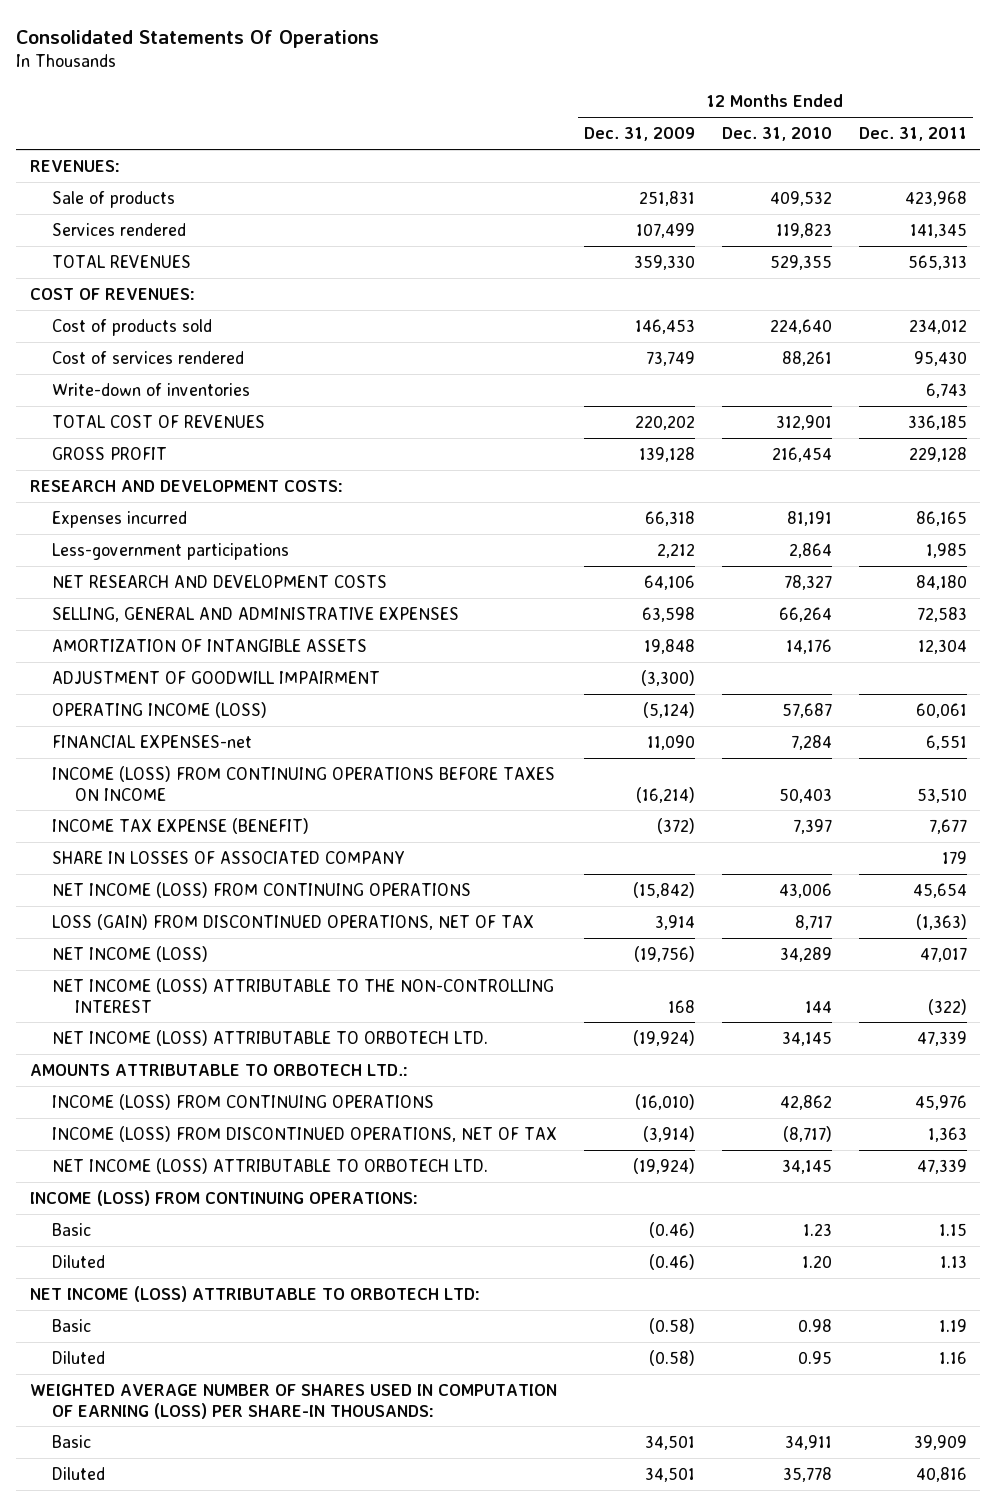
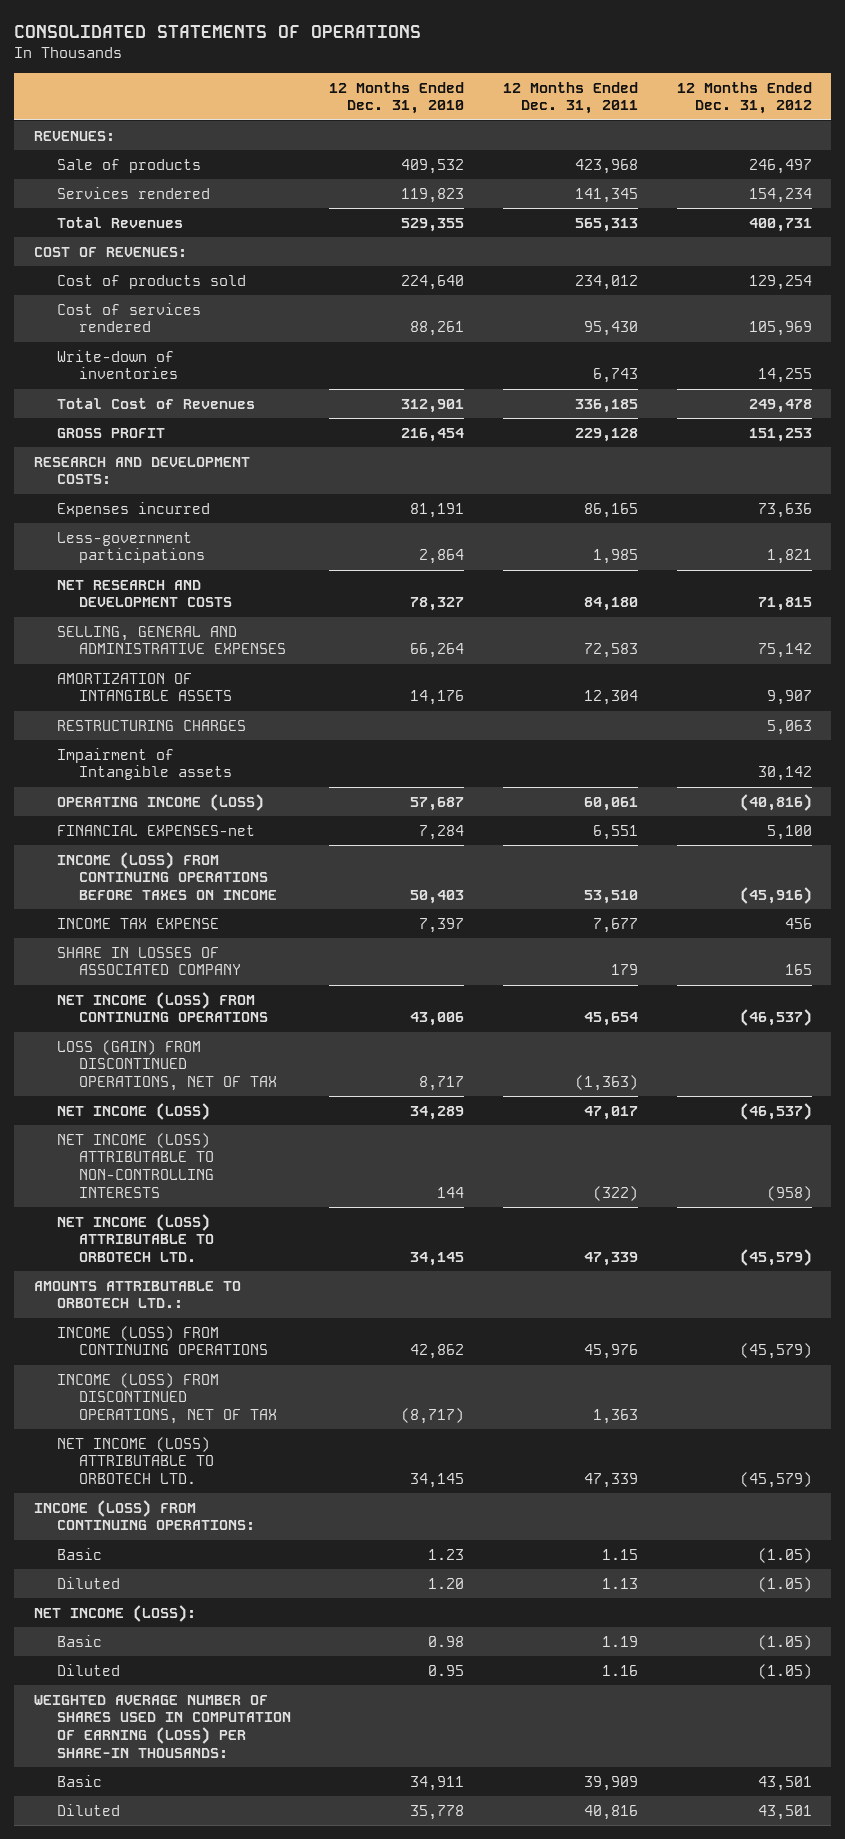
- Consolidated Statements Of Operations
+ CONSOLIDATED STATEMENTS OF OPERATIONS
- | 12 Months Ended Dec. 31, 2009 | 12 Months Ended Dec. 31, 2010 | 12 Months Ended Dec. 31, 2011
+ | 12 Months Ended Dec. 31, 2010 | 12 Months Ended Dec. 31, 2011 | 12 Months Ended Dec. 31, 2012
- TOTAL REVENUES | 359,330 | 529,355 | 565,313
+ Total Revenues | 529,355 | 565,313 | 400,731
- TOTAL COST OF REVENUES | 220,202 | 312,901 | 336,185
+ Total Cost of Revenues | 312,901 | 336,185 | 249,478
- ADJUSTMENT OF GOODWILL IMPAIRMENT | (3,300) | |
+ RESTRUCTURING CHARGES | | | 5,063
+ Impairment of Intangible assets | | | 30,142
- INCOME TAX EXPENSE (BENEFIT) | (372) | 7,397 | 7,677
+ INCOME TAX EXPENSE | 7,397 | 7,677 | 456
- NET INCOME (LOSS) ATTRIBUTABLE TO THE NON-CONTROLLING INTEREST | 168 | 144 | (322)
+ NET INCOME (LOSS) ATTRIBUTABLE TO NON-CONTROLLING INTERESTS | 144 | (322) | (958)
- NET INCOME (LOSS) ATTRIBUTABLE TO ORBOTECH LTD:
+ NET INCOME (LOSS):

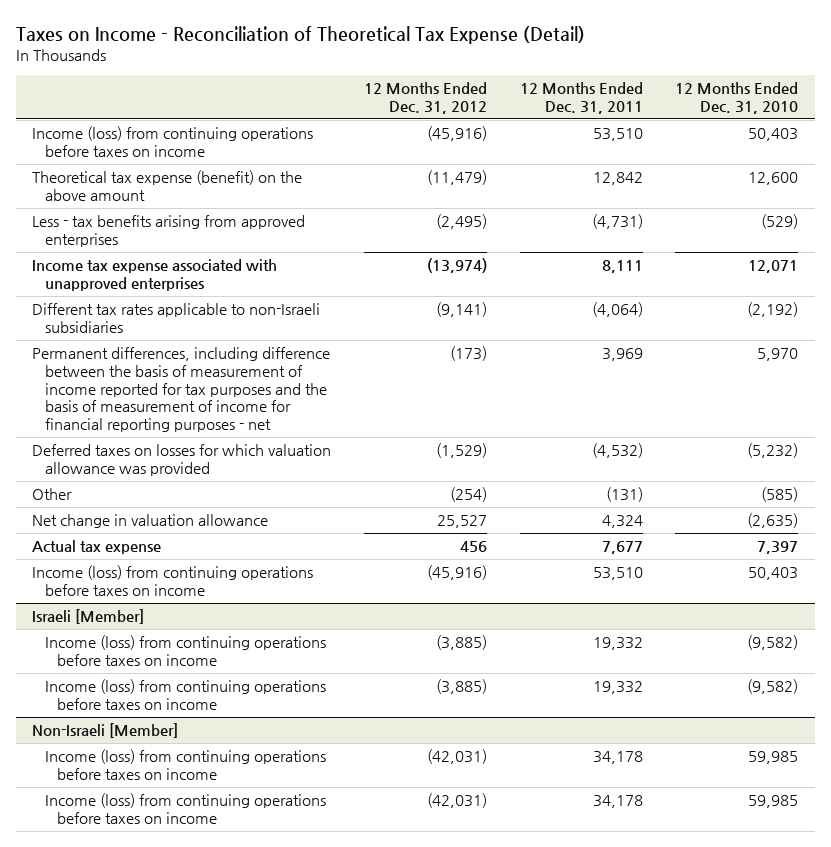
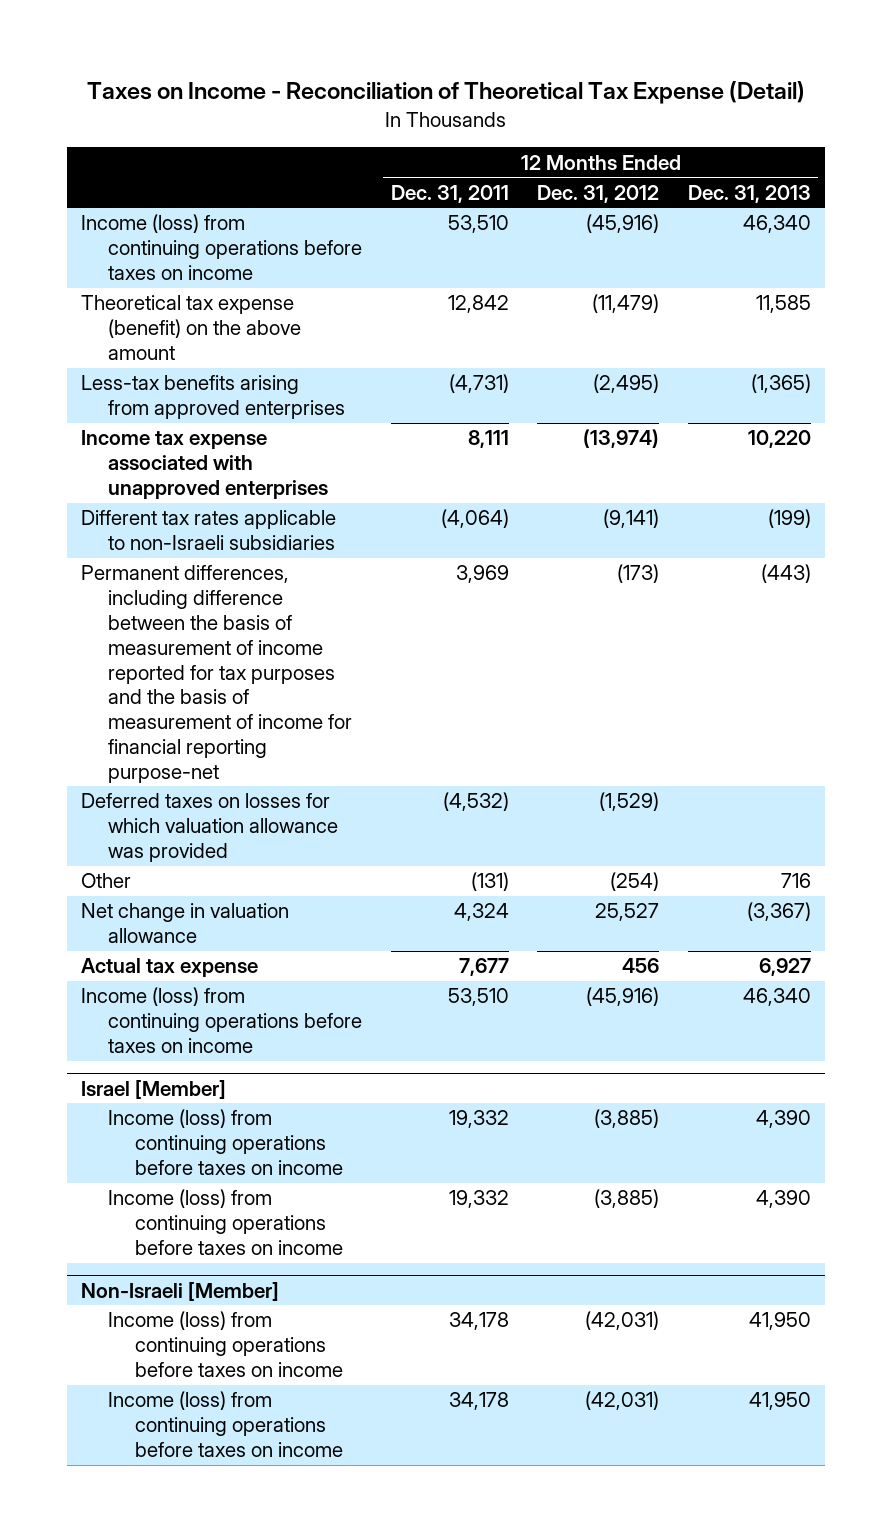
- | 12 Months Ended Dec. 31, 2012 | 12 Months Ended Dec. 31, 2011 | 12 Months Ended Dec. 31, 2010
+ | 12 Months Ended Dec. 31, 2011 | 12 Months Ended Dec. 31, 2012 | 12 Months Ended Dec. 31, 2013
- Less - tax benefits arising from approved enterprises | (2,495) | (4,731) | (529)
+ Less-tax benefits arising from approved enterprises | (4,731) | (2,495) | (1,365)
- Permanent differences, including difference between the basis of measurement of income reported for tax purposes and the basis of measurement of income for financial reporting purposes - net | (173) | 3,969 | 5,970
+ Permanent differences, including difference between the basis of measurement of income reported for tax purposes and the basis of measurement of income for financial reporting purpose-net | 3,969 | (173) | (443)
- Israeli [Member]
+ Israel [Member]

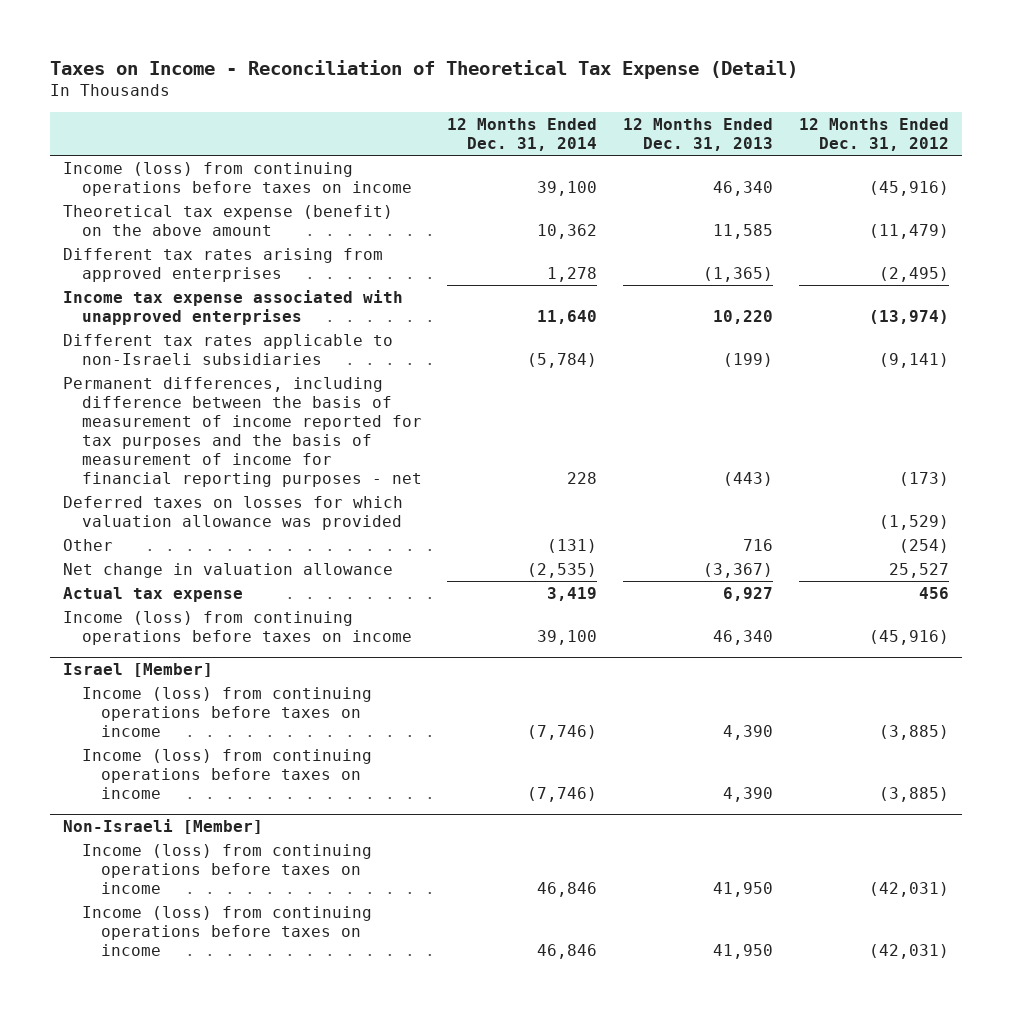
- | 12 Months Ended Dec. 31, 2011 | 12 Months Ended Dec. 31, 2012 | 12 Months Ended Dec. 31, 2013
+ | 12 Months Ended Dec. 31, 2014 | 12 Months Ended Dec. 31, 2013 | 12 Months Ended Dec. 31, 2012
- Less-tax benefits arising from approved enterprises | (4,731) | (2,495) | (1,365)
+ Different tax rates arising from approved enterprises | 1,278 | (1,365) | (2,495)
- Permanent differences, including difference between the basis of measurement of income reported for tax purposes and the basis of measurement of income for financial reporting purpose-net | 3,969 | (173) | (443)
+ Permanent differences, including difference between the basis of measurement of income reported for tax purposes and the basis of measurement of income for financial reporting purposes - net | 228 | (443) | (173)

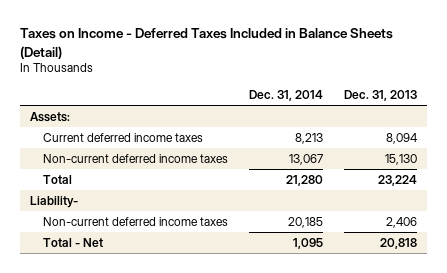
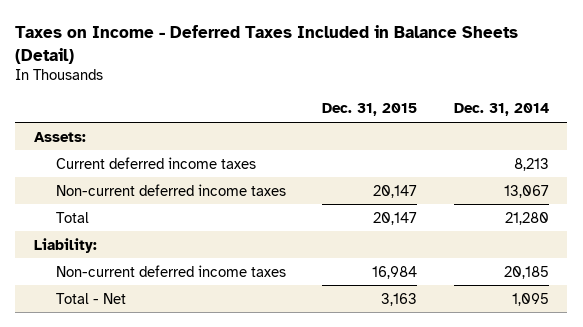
- | Dec. 31, 2014 | Dec. 31, 2013
+ | Dec. 31, 2015 | Dec. 31, 2014
- Liability-
+ Liability:

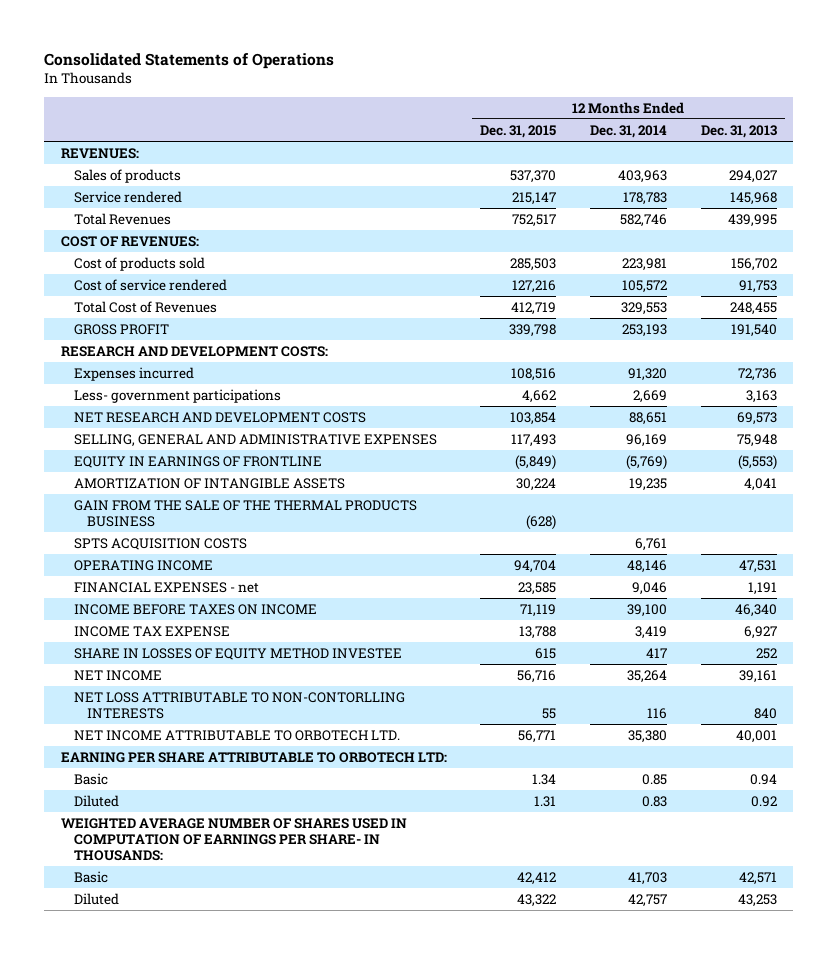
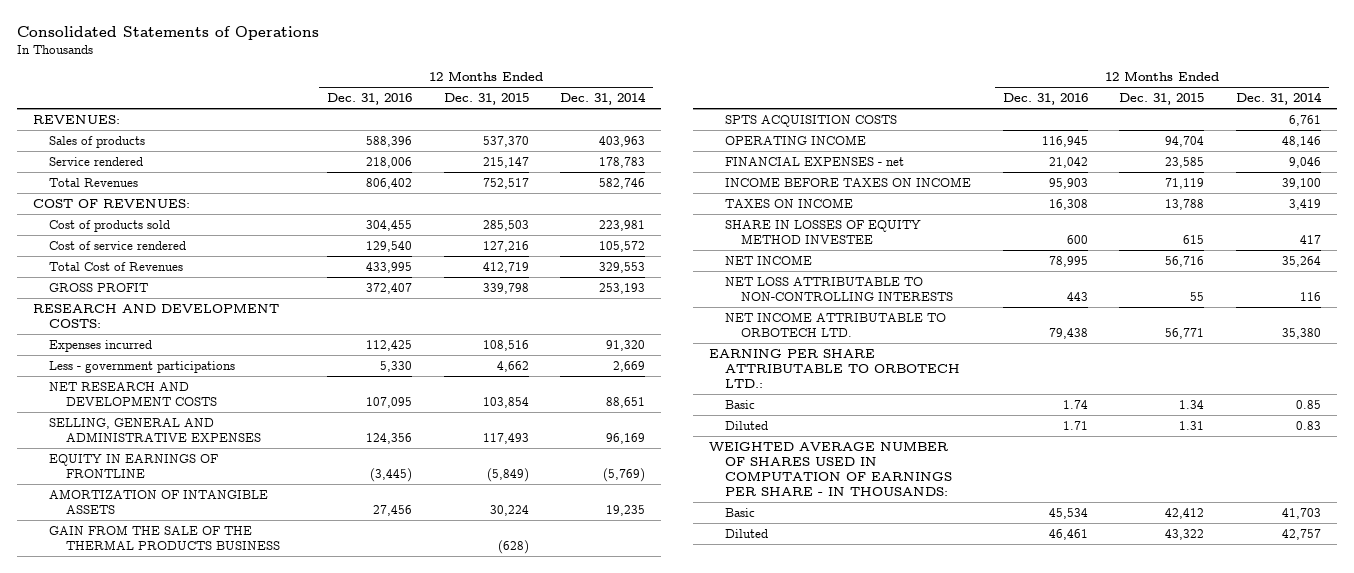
- | 12 Months Ended Dec. 31, 2015 | 12 Months Ended Dec. 31, 2014 | 12 Months Ended Dec. 31, 2013
+ | 12 Months Ended Dec. 31, 2016 | 12 Months Ended Dec. 31, 2015 | 12 Months Ended Dec. 31, 2014
- Less- government participations | 4,662 | 2,669 | 3,163
+ Less - government participations | 5,330 | 4,662 | 2,669
- INCOME TAX EXPENSE | 13,788 | 3,419 | 6,927
+ TAXES ON INCOME | 16,308 | 13,788 | 3,419
- NET LOSS ATTRIBUTABLE TO NON-CONTORLLING INTERESTS | 55 | 116 | 840
+ NET LOSS ATTRIBUTABLE TO NON-CONTROLLING INTERESTS | 443 | 55 | 116
- EARNING PER SHARE ATTRIBUTABLE TO ORBOTECH LTD:
+ EARNING PER SHARE ATTRIBUTABLE TO ORBOTECH LTD.:
- WEIGHTED AVERAGE NUMBER OF SHARES USED IN COMPUTATION OF EARNINGS PER SHARE- IN THOUSANDS:
+ WEIGHTED AVERAGE NUMBER OF SHARES USED IN COMPUTATION OF EARNINGS PER SHARE - IN THOUSANDS:

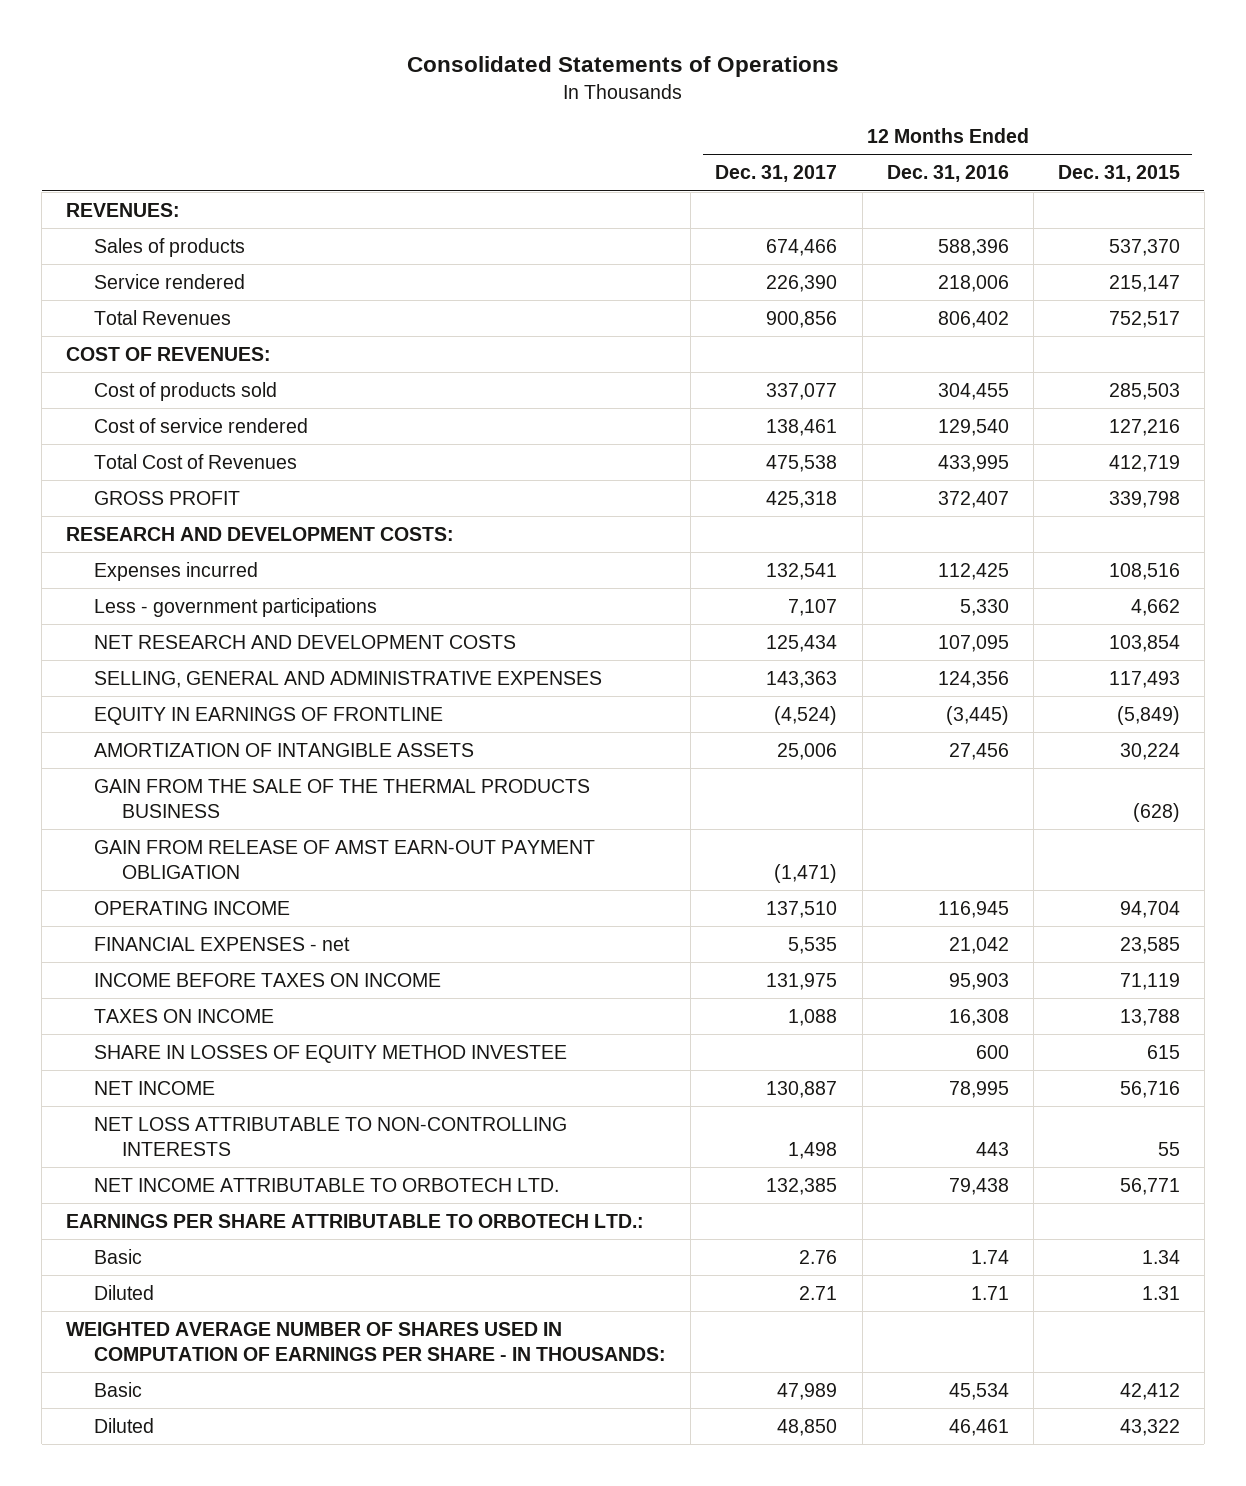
- | 12 Months Ended Dec. 31, 2016 | 12 Months Ended Dec. 31, 2015 | 12 Months Ended Dec. 31, 2014
+ | 12 Months Ended Dec. 31, 2017 | 12 Months Ended Dec. 31, 2016 | 12 Months Ended Dec. 31, 2015
- SPTS ACQUISITION COSTS | | | 6,761
+ GAIN FROM RELEASE OF AMST EARN-OUT PAYMENT OBLIGATION | (1,471) | |
- EARNING PER SHARE ATTRIBUTABLE TO ORBOTECH LTD.:
+ EARNINGS PER SHARE ATTRIBUTABLE TO ORBOTECH LTD.:

